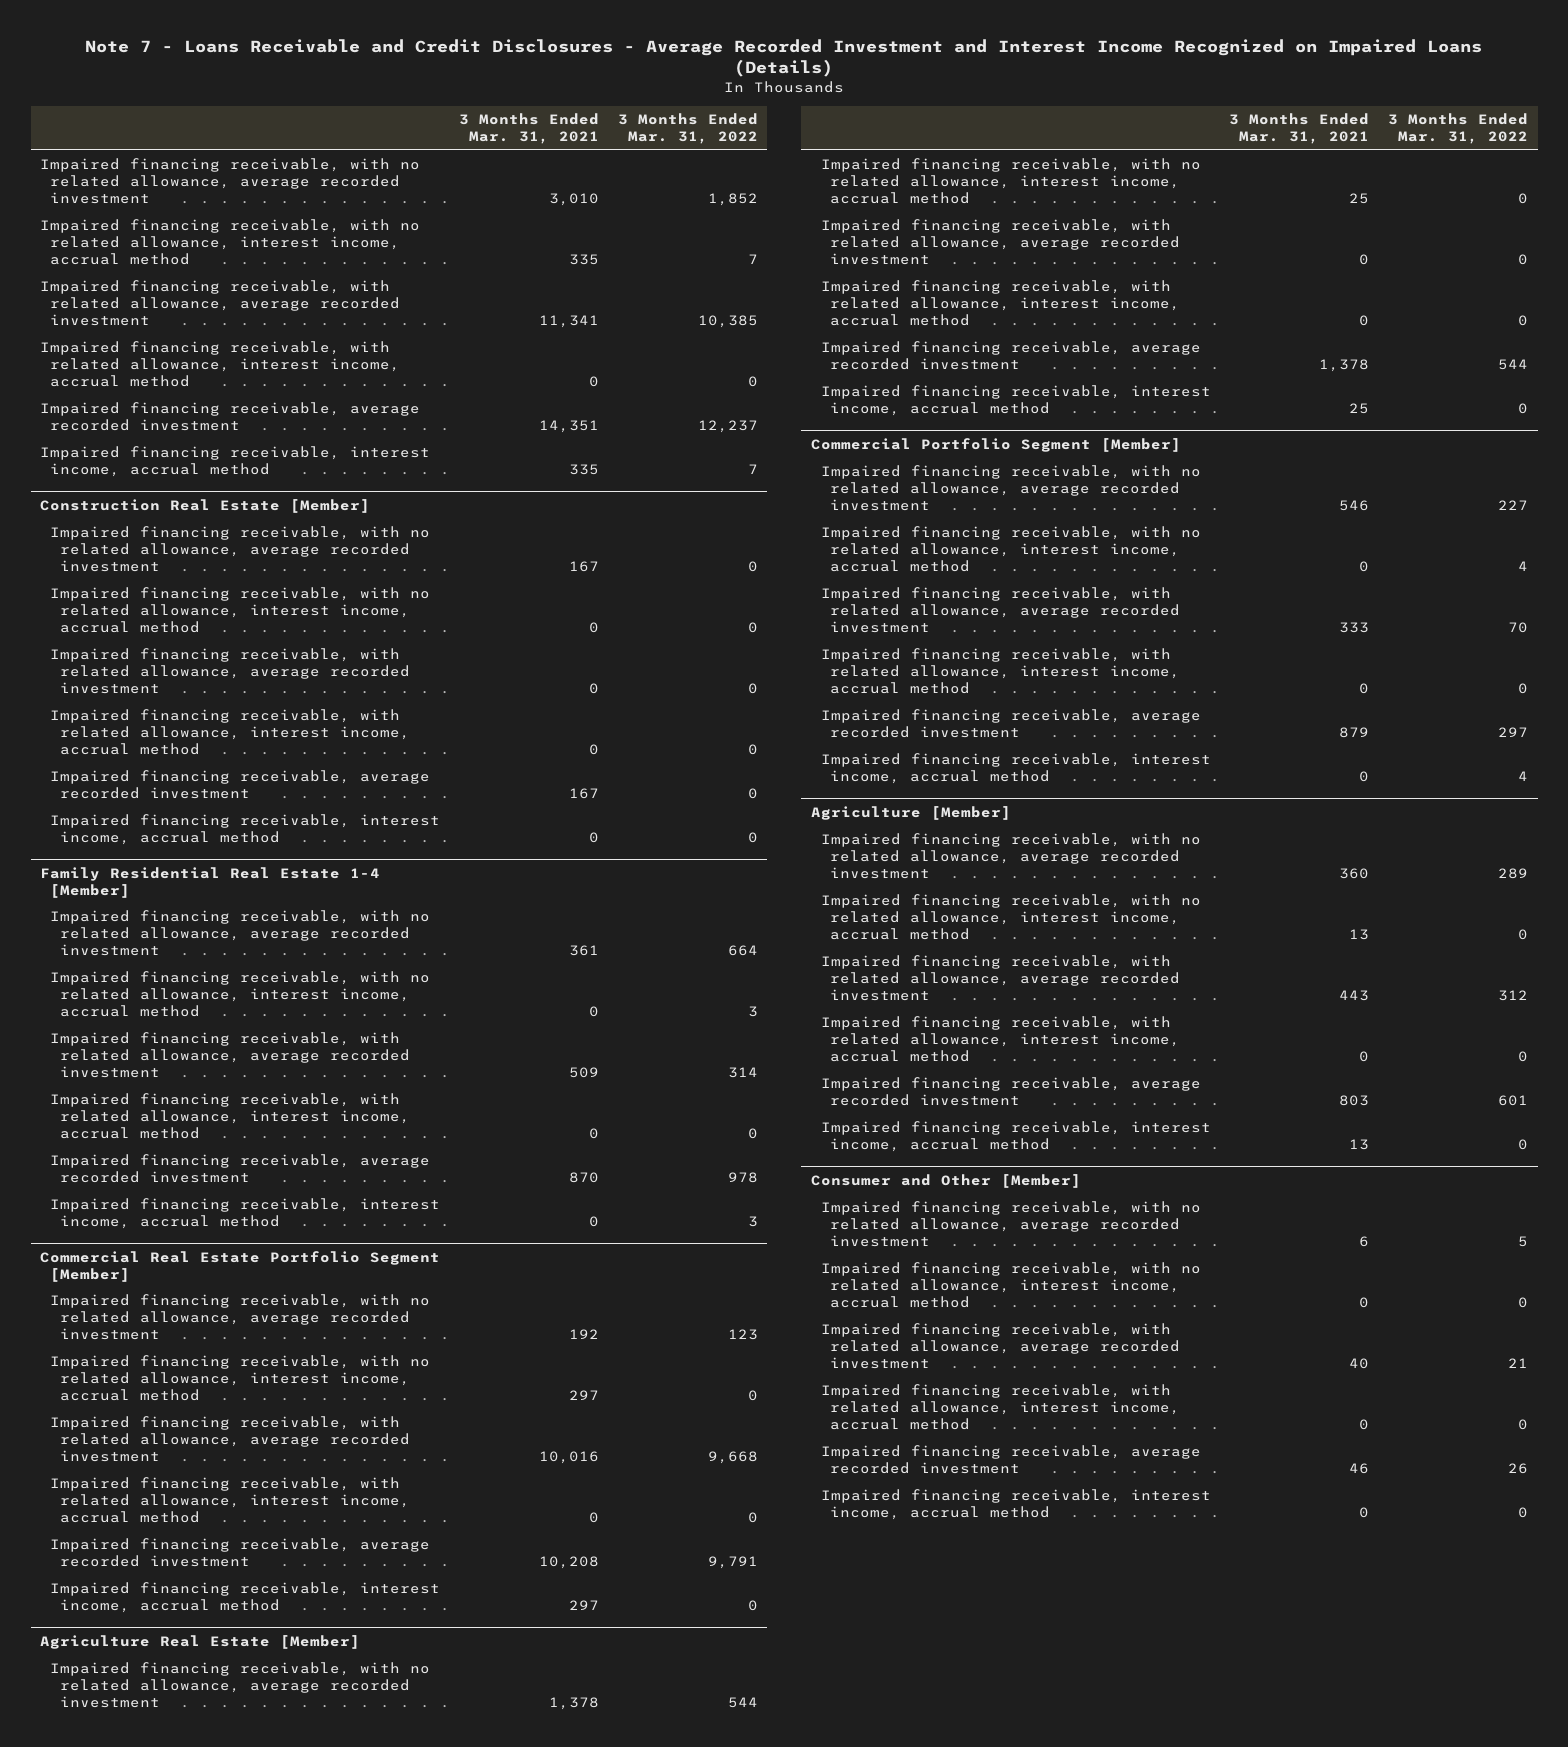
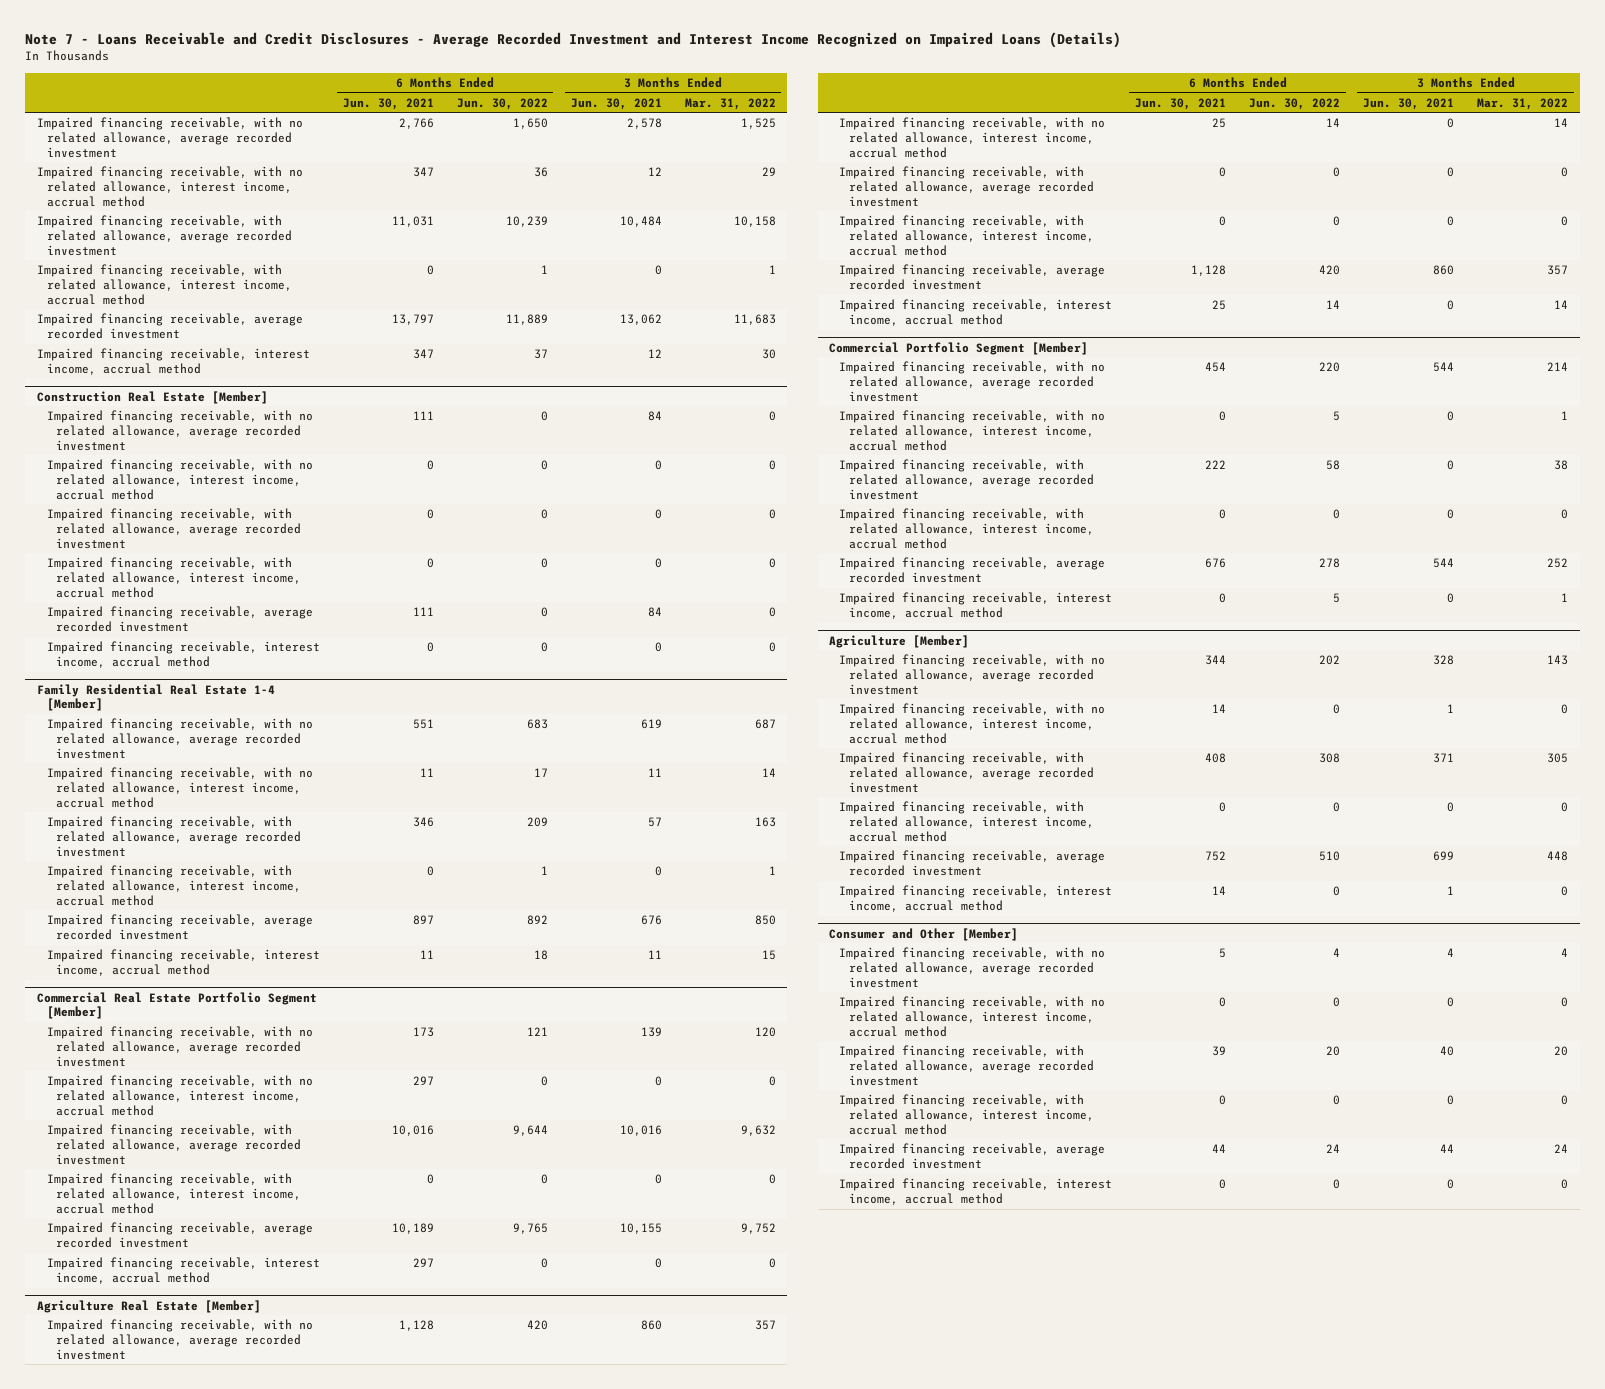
- | 3 Months Ended Mar. 31, 2021 | 3 Months Ended Mar. 31, 2022
+ | 6 Months Ended Jun. 30, 2021 | 6 Months Ended Jun. 30, 2022 | 3 Months Ended Jun. 30, 2021 | 3 Months Ended Mar. 31, 2022
- Impaired financing receivable, with no related allowance, average recorded investment | 3,010 | 1,852
- Impaired financing receivable, with no related allowance, interest income, accrual method | 335 | 7
- Impaired financing receivable, with related allowance, average recorded investment | 11,341 | 10,385
- Impaired financing receivable, with related allowance, interest income, accrual method | 0 | 0
- Impaired financing receivable, average recorded investment | 14,351 | 12,237
- Impaired financing receivable, interest income, accrual method | 335 | 7
+ Impaired financing receivable, with no related allowance, average recorded investment | 2,766 | 1,650 | 2,578 | 1,525
+ Impaired financing receivable, with no related allowance, interest income, accrual method | 347 | 36 | 12 | 29
+ Impaired financing receivable, with related allowance, average recorded investment | 11,031 | 10,239 | 10,484 | 10,158
+ Impaired financing receivable, with related allowance, interest income, accrual method | 0 | 1 | 0 | 1
+ Impaired financing receivable, average recorded investment | 13,797 | 11,889 | 13,062 | 11,683
+ Impaired financing receivable, interest income, accrual method | 347 | 37 | 12 | 30
@ Family Residential Real Estate 1-4 [Member]
- Impaired financing receivable, with no related allowance, average recorded investment | 361 | 664
- Impaired financing receivable, with no related allowance, interest income, accrual method | 0 | 3
- Impaired financing receivable, with related allowance, average recorded investment | 509 | 314
- Impaired financing receivable, with related allowance, interest income, accrual method | 0 | 0
- Impaired financing receivable, average recorded investment | 870 | 978
- Impaired financing receivable, interest income, accrual method | 0 | 3
+ Impaired financing receivable, with no related allowance, average recorded investment | 551 | 683 | 619 | 687
+ Impaired financing receivable, with no related allowance, interest income, accrual method | 11 | 17 | 11 | 14
+ Impaired financing receivable, with related allowance, average recorded investment | 346 | 209 | 57 | 163
+ Impaired financing receivable, with related allowance, interest income, accrual method | 0 | 1 | 0 | 1
+ Impaired financing receivable, average recorded investment | 897 | 892 | 676 | 850
+ Impaired financing receivable, interest income, accrual method | 11 | 18 | 11 | 15
@ Commercial Real Estate Portfolio Segment [Member]
- Impaired financing receivable, with no related allowance, average recorded investment | 192 | 123
+ Impaired financing receivable, with no related allowance, average recorded investment | 173 | 121 | 139 | 120
- Impaired financing receivable, with related allowance, average recorded investment | 10,016 | 9,668
+ Impaired financing receivable, with related allowance, average recorded investment | 10,016 | 9,644 | 10,016 | 9,632
- Impaired financing receivable, average recorded investment | 10,208 | 9,791
+ Impaired financing receivable, average recorded investment | 10,189 | 9,765 | 10,155 | 9,752
@ Agriculture Real Estate [Member]
- Impaired financing receivable, with no related allowance, average recorded investment | 1,378 | 544
- Impaired financing receivable, with no related allowance, interest income, accrual method | 25 | 0
+ Impaired financing receivable, with no related allowance, average recorded investment | 1,128 | 420 | 860 | 357
+ Impaired financing receivable, with no related allowance, interest income, accrual method | 25 | 14 | 0 | 14
- Impaired financing receivable, average recorded investment | 1,378 | 544
- Impaired financing receivable, interest income, accrual method | 25 | 0
+ Impaired financing receivable, average recorded investment | 1,128 | 420 | 860 | 357
+ Impaired financing receivable, interest income, accrual method | 25 | 14 | 0 | 14
@ Commercial Portfolio Segment [Member]
- Impaired financing receivable, with no related allowance, average recorded investment | 546 | 227
- Impaired financing receivable, with no related allowance, interest income, accrual method | 0 | 4
- Impaired financing receivable, with related allowance, average recorded investment | 333 | 70
+ Impaired financing receivable, with no related allowance, average recorded investment | 454 | 220 | 544 | 214
+ Impaired financing receivable, with no related allowance, interest income, accrual method | 0 | 5 | 0 | 1
+ Impaired financing receivable, with related allowance, average recorded investment | 222 | 58 | 0 | 38
- Impaired financing receivable, average recorded investment | 879 | 297
- Impaired financing receivable, interest income, accrual method | 0 | 4
+ Impaired financing receivable, average recorded investment | 676 | 278 | 544 | 252
+ Impaired financing receivable, interest income, accrual method | 0 | 5 | 0 | 1
@ Agriculture [Member]
- Impaired financing receivable, with no related allowance, average recorded investment | 360 | 289
+ Impaired financing receivable, with no related allowance, average recorded investment | 344 | 202 | 328 | 143
- Impaired financing receivable, with related allowance, average recorded investment | 443 | 312
+ Impaired financing receivable, with related allowance, average recorded investment | 408 | 308 | 371 | 305
- Impaired financing receivable, average recorded investment | 803 | 601
+ Impaired financing receivable, average recorded investment | 752 | 510 | 699 | 448
@ Consumer and Other [Member]
- Impaired financing receivable, with no related allowance, average recorded investment | 6 | 5
+ Impaired financing receivable, with no related allowance, average recorded investment | 5 | 4 | 4 | 4
- Impaired financing receivable, with related allowance, average recorded investment | 40 | 21
+ Impaired financing receivable, with related allowance, average recorded investment | 39 | 20 | 40 | 20
- Impaired financing receivable, average recorded investment | 46 | 26
+ Impaired financing receivable, average recorded investment | 44 | 24 | 44 | 24

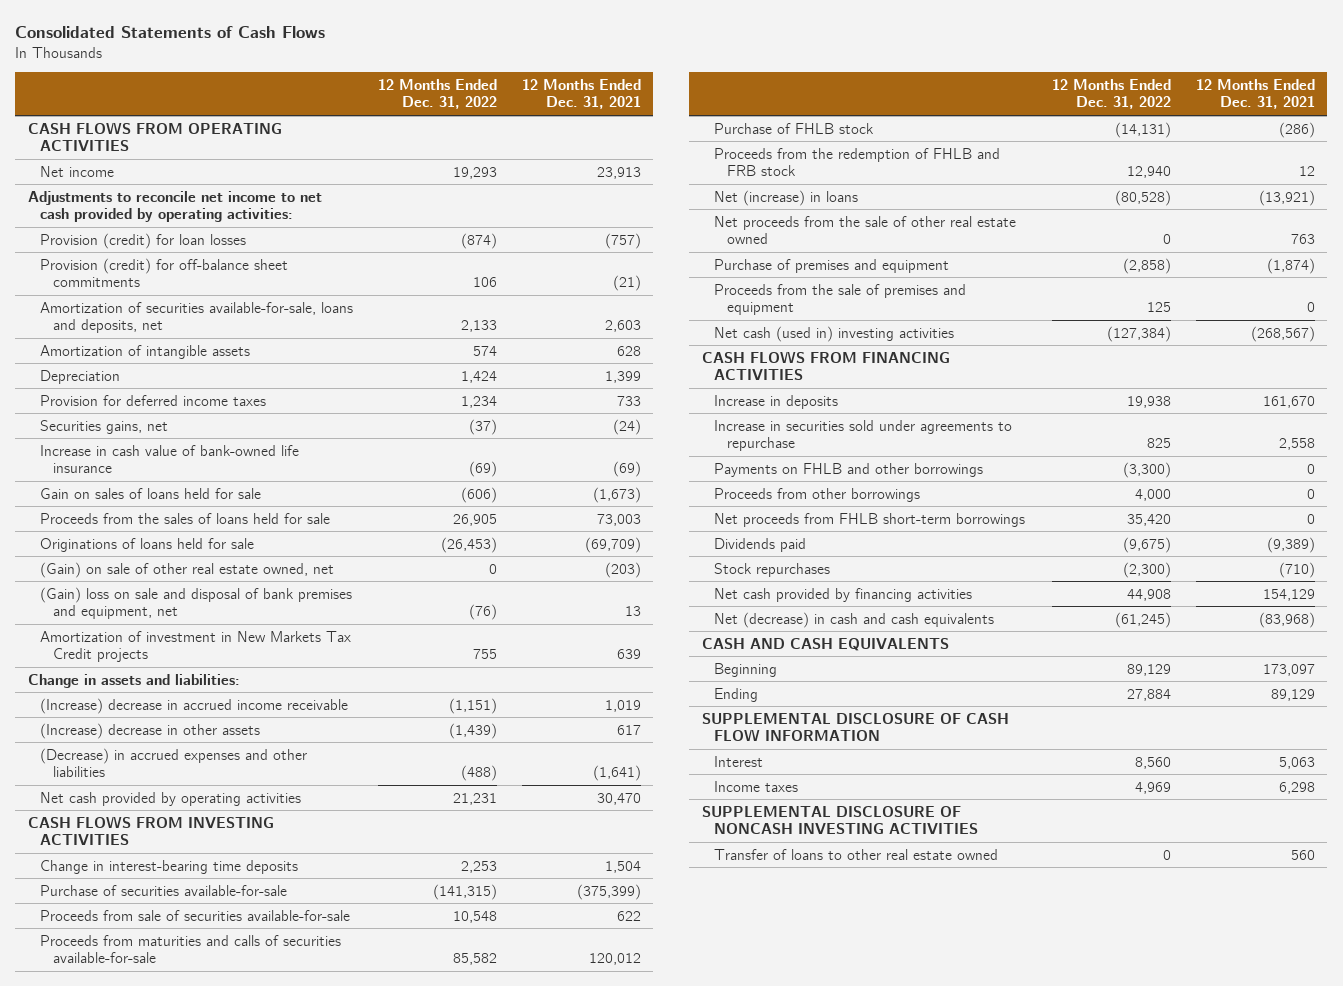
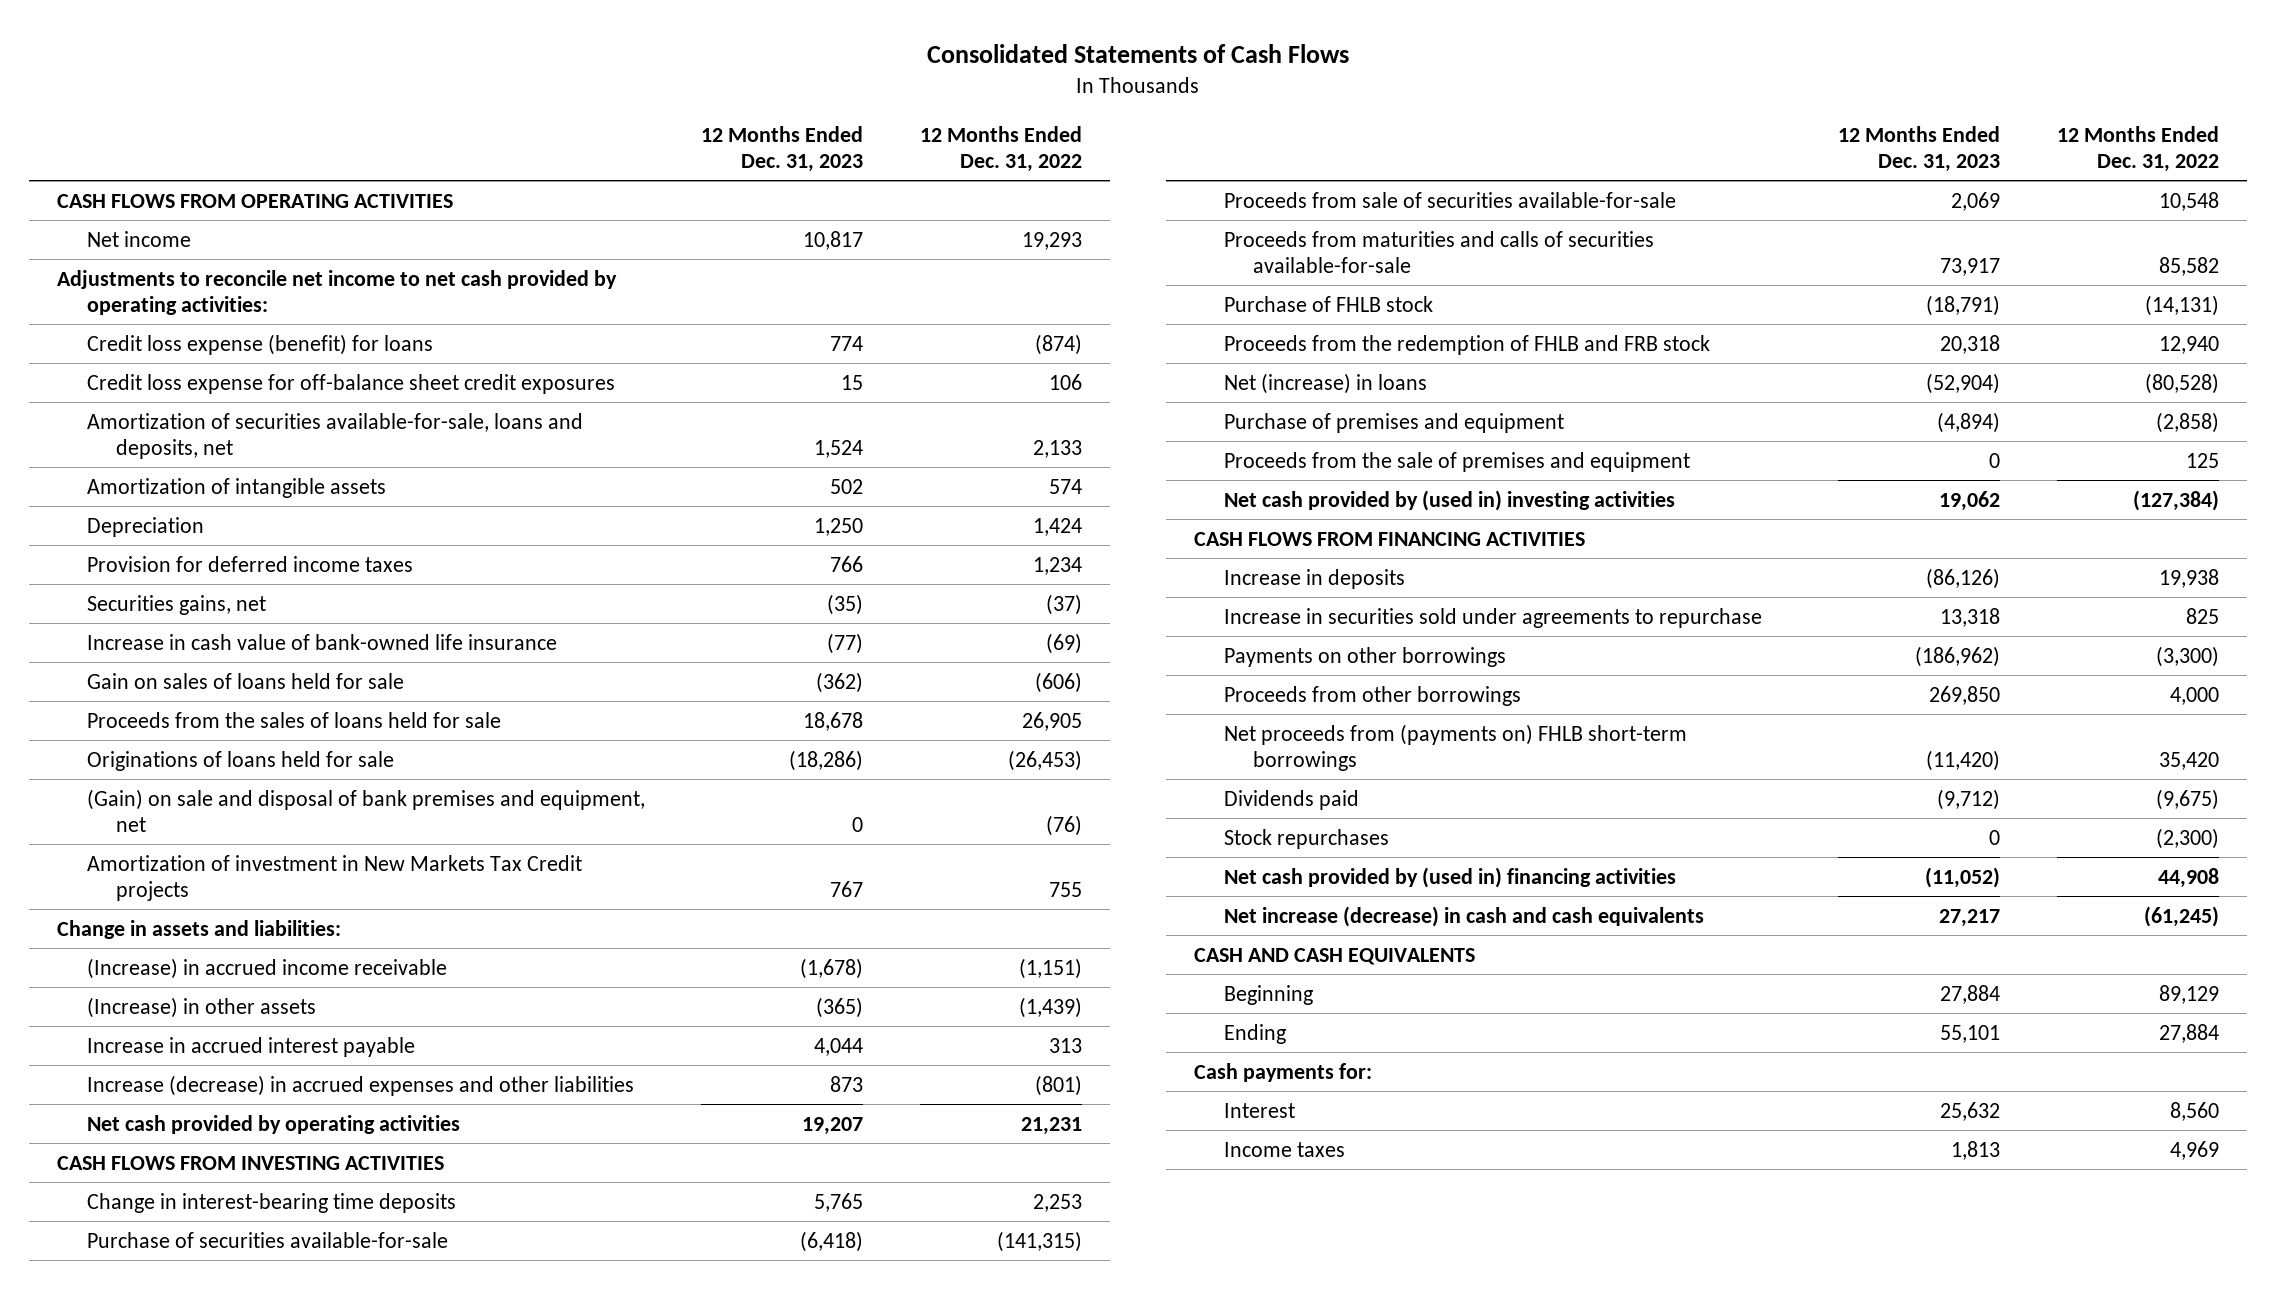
- | 12 Months Ended Dec. 31, 2022 | 12 Months Ended Dec. 31, 2021
+ | 12 Months Ended Dec. 31, 2023 | 12 Months Ended Dec. 31, 2022
- Provision (credit) for loan losses | (874) | (757)
- Provision (credit) for off-balance sheet commitments | 106 | (21)
+ Credit loss expense (benefit) for loans | 774 | (874)
+ Credit loss expense for off-balance sheet credit exposures | 15 | 106
- (Gain) on sale of other real estate owned, net | 0 | (203)
- (Gain) loss on sale and disposal of bank premises and equipment, net | (76) | 13
+ (Gain) on sale and disposal of bank premises and equipment, net | 0 | (76)
- (Increase) decrease in accrued income receivable | (1,151) | 1,019
- (Increase) decrease in other assets | (1,439) | 617
- (Decrease) in accrued expenses and other liabilities | (488) | (1,641)
+ (Increase) in accrued income receivable | (1,678) | (1,151)
+ (Increase) in other assets | (365) | (1,439)
+ Increase in accrued interest payable | 4,044 | 313
+ Increase (decrease) in accrued expenses and other liabilities | 873 | (801)
- Net proceeds from the sale of other real estate owned | 0 | 763
- Net cash (used in) investing activities | (127,384) | (268,567)
+ Net cash provided by (used in) investing activities | 19,062 | (127,384)
- Payments on FHLB and other borrowings | (3,300) | 0
+ Payments on other borrowings | (186,962) | (3,300)
- Net proceeds from FHLB short-term borrowings | 35,420 | 0
+ Net proceeds from (payments on) FHLB short-term borrowings | (11,420) | 35,420
- Net cash provided by financing activities | 44,908 | 154,129
- Net (decrease) in cash and cash equivalents | (61,245) | (83,968)
+ Net cash provided by (used in) financing activities | (11,052) | 44,908
+ Net increase (decrease) in cash and cash equivalents | 27,217 | (61,245)
- SUPPLEMENTAL DISCLOSURE OF CASH FLOW INFORMATION
+ Cash payments for:
- SUPPLEMENTAL DISCLOSURE OF NONCASH INVESTING ACTIVITIES
- Transfer of loans to other real estate owned | 0 | 560

